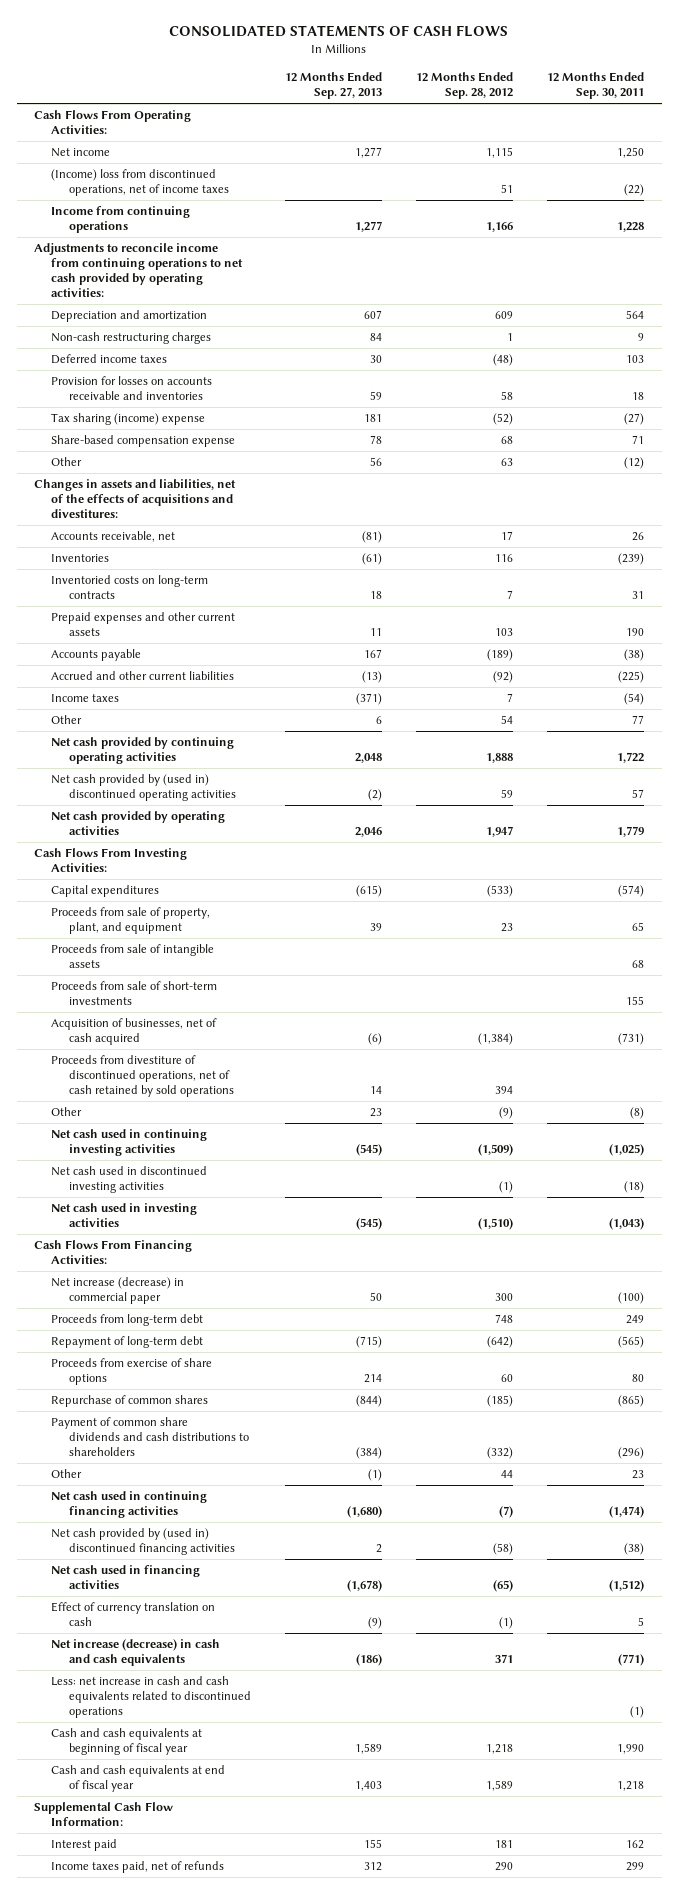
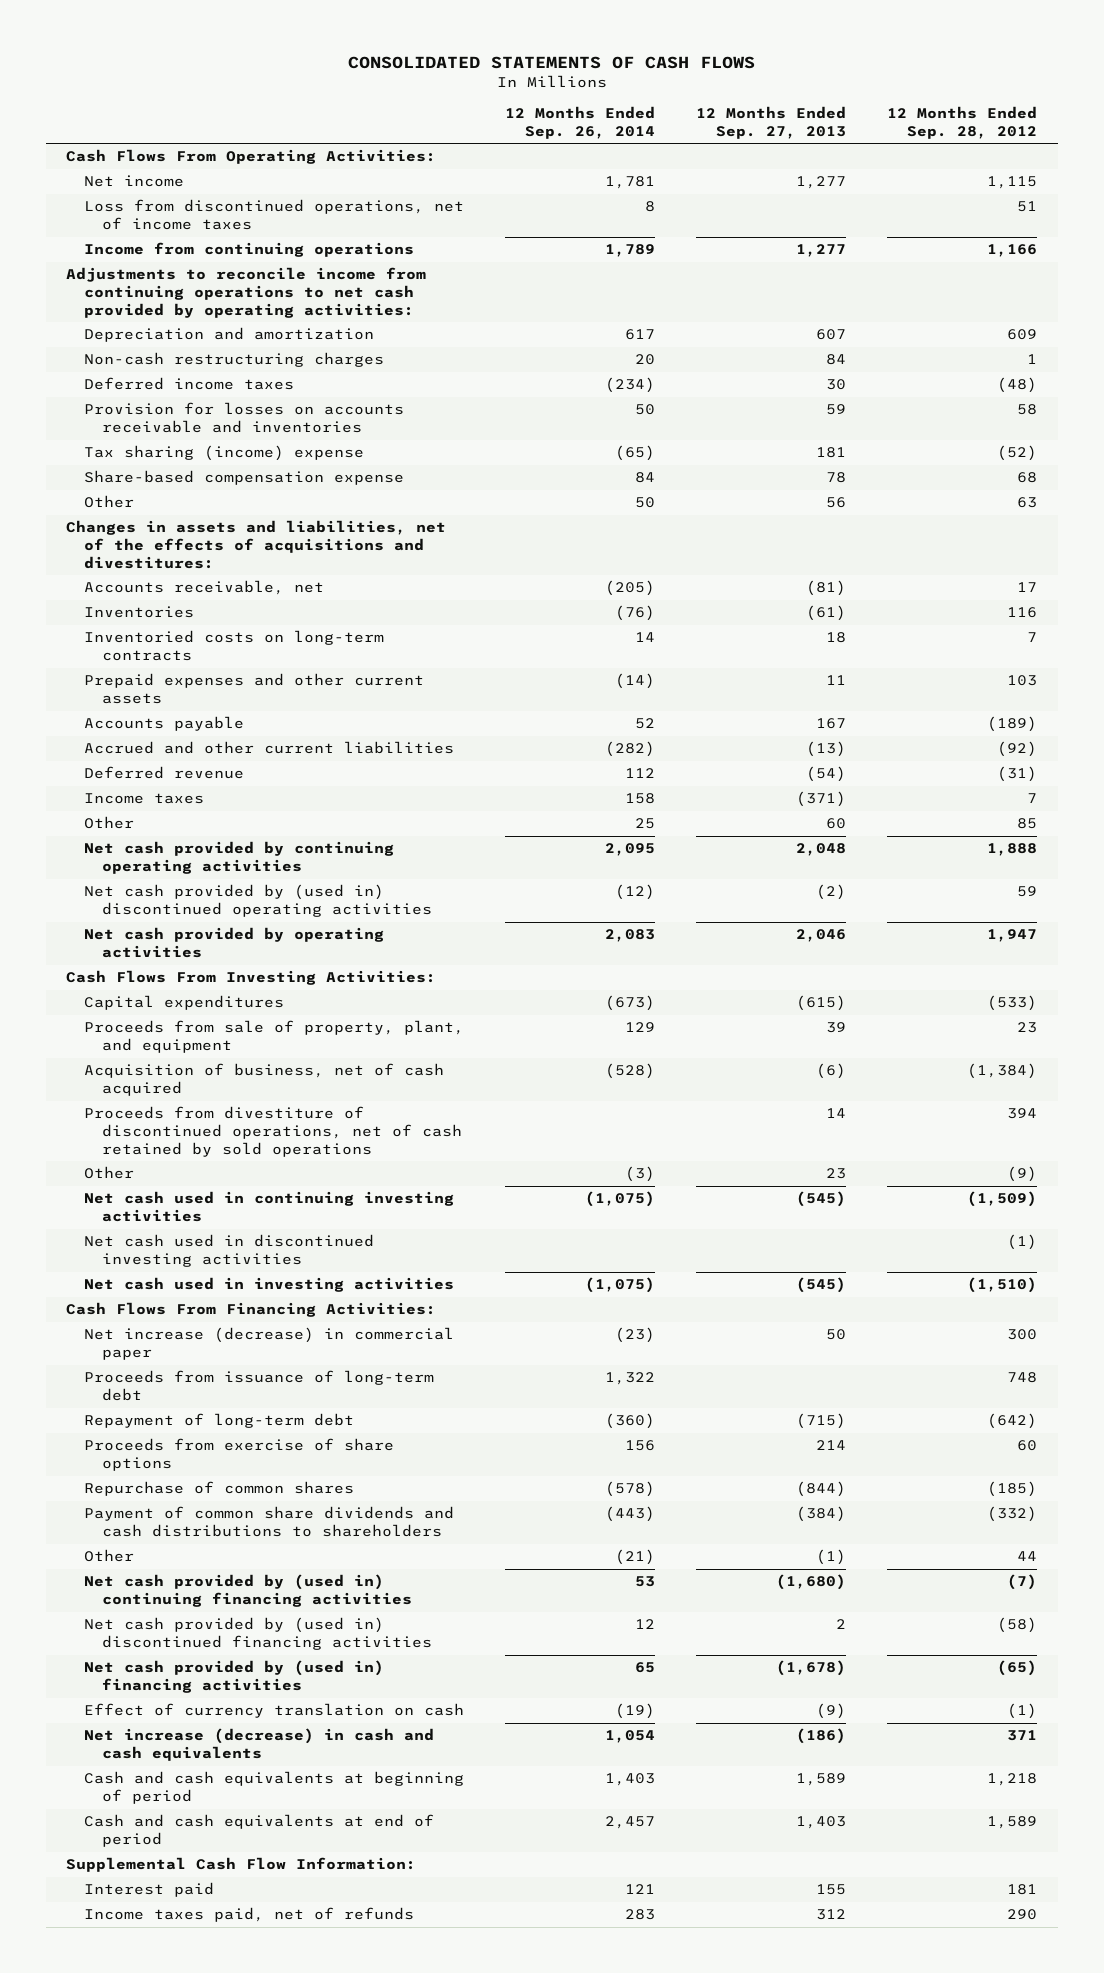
- | 12 Months Ended Sep. 27, 2013 | 12 Months Ended Sep. 28, 2012 | 12 Months Ended Sep. 30, 2011
+ | 12 Months Ended Sep. 26, 2014 | 12 Months Ended Sep. 27, 2013 | 12 Months Ended Sep. 28, 2012
- (Income) loss from discontinued operations, net of income taxes | | 51 | (22)
+ Loss from discontinued operations, net of income taxes | 8 | | 51
+ Deferred revenue | 112 | (54) | (31)
- Other | 6 | 54 | 77
+ Other | 25 | 60 | 85
- Proceeds from sale of intangible assets | | | 68
- Proceeds from sale of short-term investments | | | 155
- Acquisition of businesses, net of cash acquired | (6) | (1,384) | (731)
+ Acquisition of business, net of cash acquired | (528) | (6) | (1,384)
- Proceeds from long-term debt | | 748 | 249
+ Proceeds from issuance of long-term debt | 1,322 | | 748
- Net cash used in continuing financing activities | (1,680) | (7) | (1,474)
+ Net cash provided by (used in) continuing financing activities | 53 | (1,680) | (7)
- Net cash used in financing activities | (1,678) | (65) | (1,512)
+ Net cash provided by (used in) financing activities | 65 | (1,678) | (65)
- Less: net increase in cash and cash equivalents related to discontinued operations | | | (1)
- Cash and cash equivalents at beginning of fiscal year | 1,589 | 1,218 | 1,990
- Cash and cash equivalents at end of fiscal year | 1,403 | 1,589 | 1,218
+ Cash and cash equivalents at beginning of period | 1,403 | 1,589 | 1,218
+ Cash and cash equivalents at end of period | 2,457 | 1,403 | 1,589

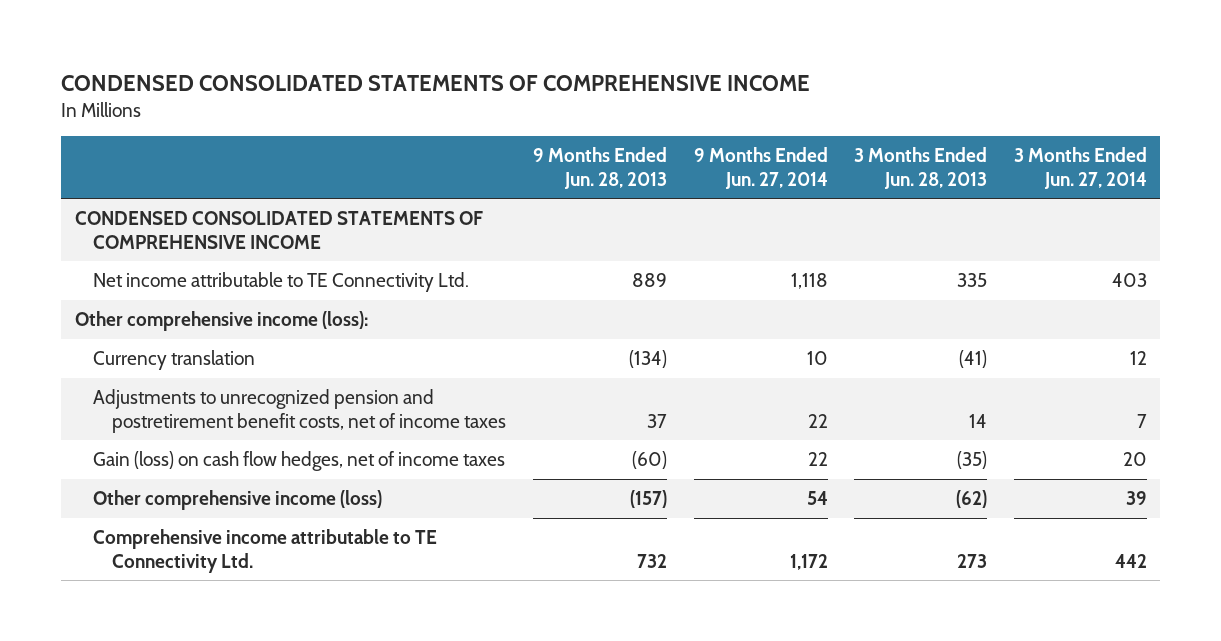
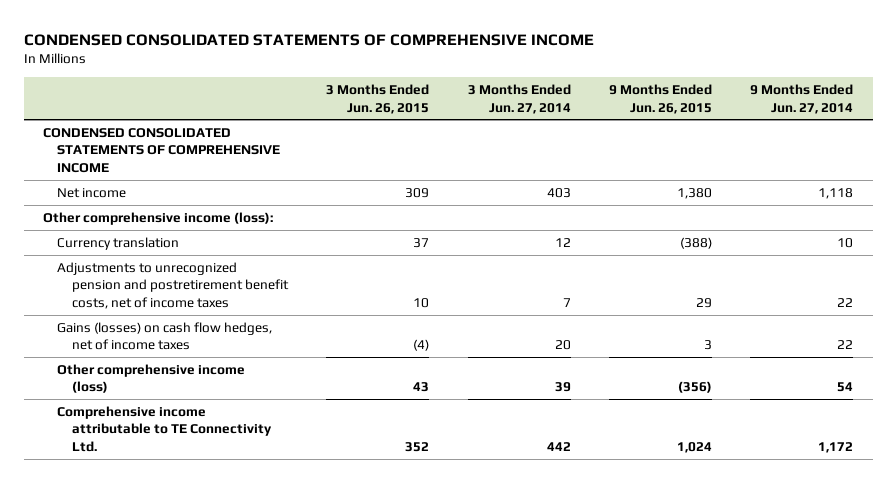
- | 9 Months Ended Jun. 28, 2013 | 9 Months Ended Jun. 27, 2014 | 3 Months Ended Jun. 28, 2013 | 3 Months Ended Jun. 27, 2014
+ | 3 Months Ended Jun. 26, 2015 | 3 Months Ended Jun. 27, 2014 | 9 Months Ended Jun. 26, 2015 | 9 Months Ended Jun. 27, 2014
- Net income attributable to TE Connectivity Ltd. | 889 | 1,118 | 335 | 403
+ Net income | 309 | 403 | 1,380 | 1,118
- Gain (loss) on cash flow hedges, net of income taxes | (60) | 22 | (35) | 20
+ Gains (losses) on cash flow hedges, net of income taxes | (4) | 20 | 3 | 22

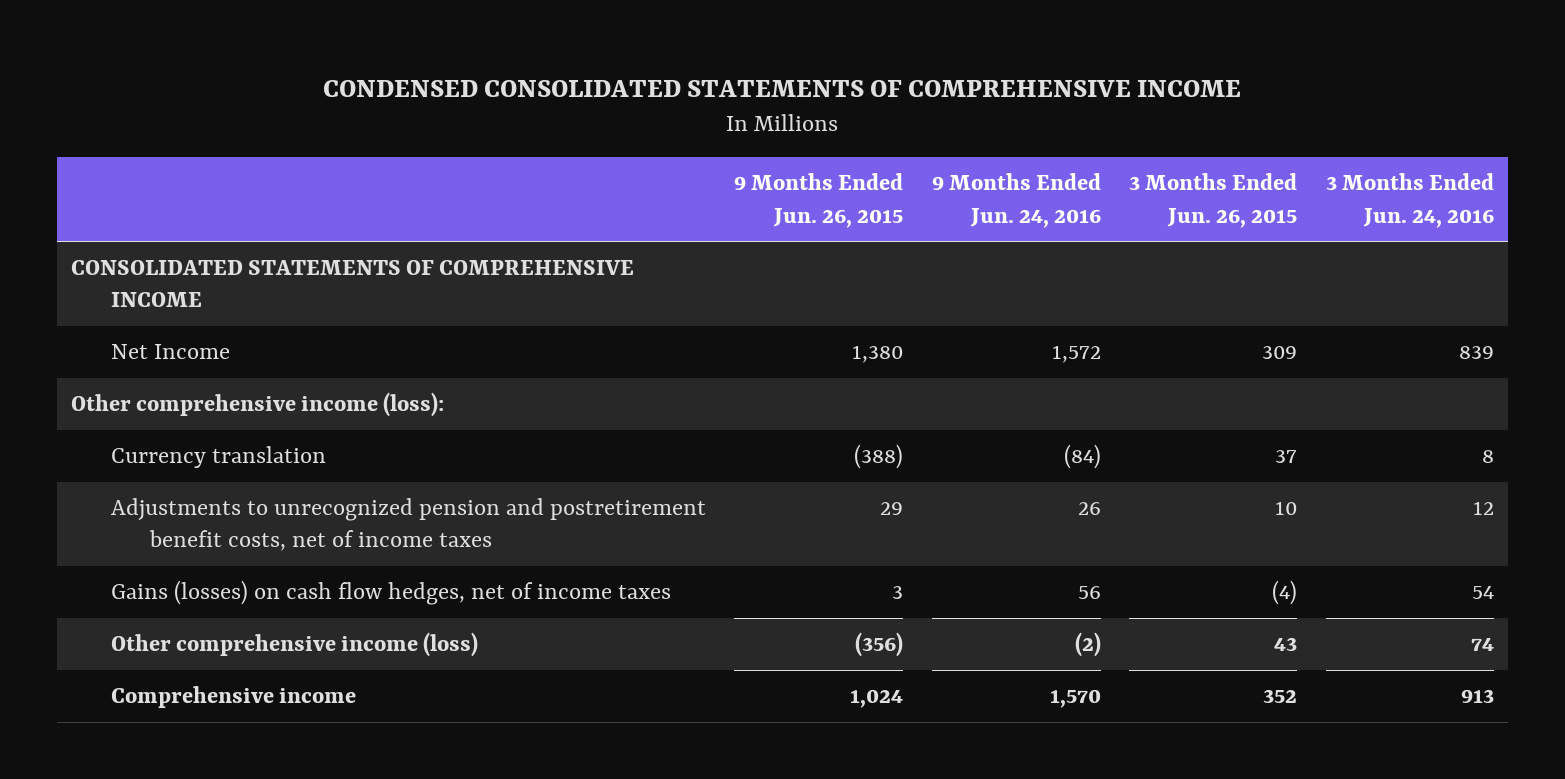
- | 3 Months Ended Jun. 26, 2015 | 3 Months Ended Jun. 27, 2014 | 9 Months Ended Jun. 26, 2015 | 9 Months Ended Jun. 27, 2014
+ | 9 Months Ended Jun. 26, 2015 | 9 Months Ended Jun. 24, 2016 | 3 Months Ended Jun. 26, 2015 | 3 Months Ended Jun. 24, 2016
- CONDENSED CONSOLIDATED STATEMENTS OF COMPREHENSIVE INCOME
- Net income | 309 | 403 | 1,380 | 1,118
+ CONSOLIDATED STATEMENTS OF COMPREHENSIVE INCOME
+ Net Income | 1,380 | 1,572 | 309 | 839
- Comprehensive income attributable to TE Connectivity Ltd. | 352 | 442 | 1,024 | 1,172
+ Comprehensive income | 1,024 | 1,570 | 352 | 913

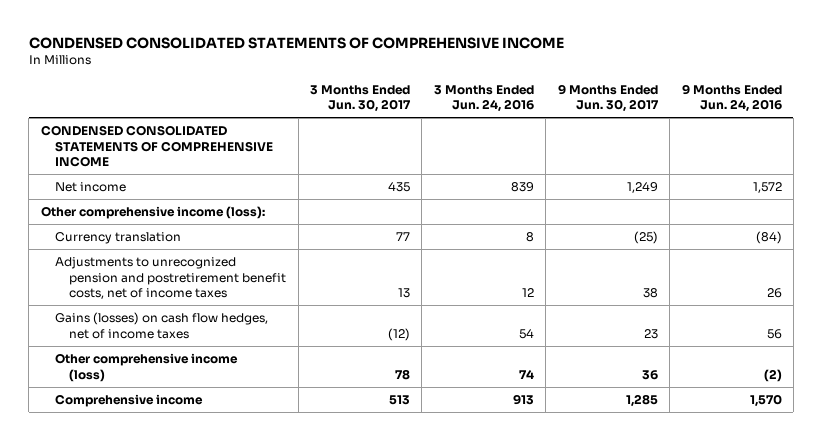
- | 9 Months Ended Jun. 26, 2015 | 9 Months Ended Jun. 24, 2016 | 3 Months Ended Jun. 26, 2015 | 3 Months Ended Jun. 24, 2016
+ | 3 Months Ended Jun. 30, 2017 | 3 Months Ended Jun. 24, 2016 | 9 Months Ended Jun. 30, 2017 | 9 Months Ended Jun. 24, 2016
- CONSOLIDATED STATEMENTS OF COMPREHENSIVE INCOME
- Net Income | 1,380 | 1,572 | 309 | 839
+ CONDENSED CONSOLIDATED STATEMENTS OF COMPREHENSIVE INCOME
+ Net income | 435 | 839 | 1,249 | 1,572

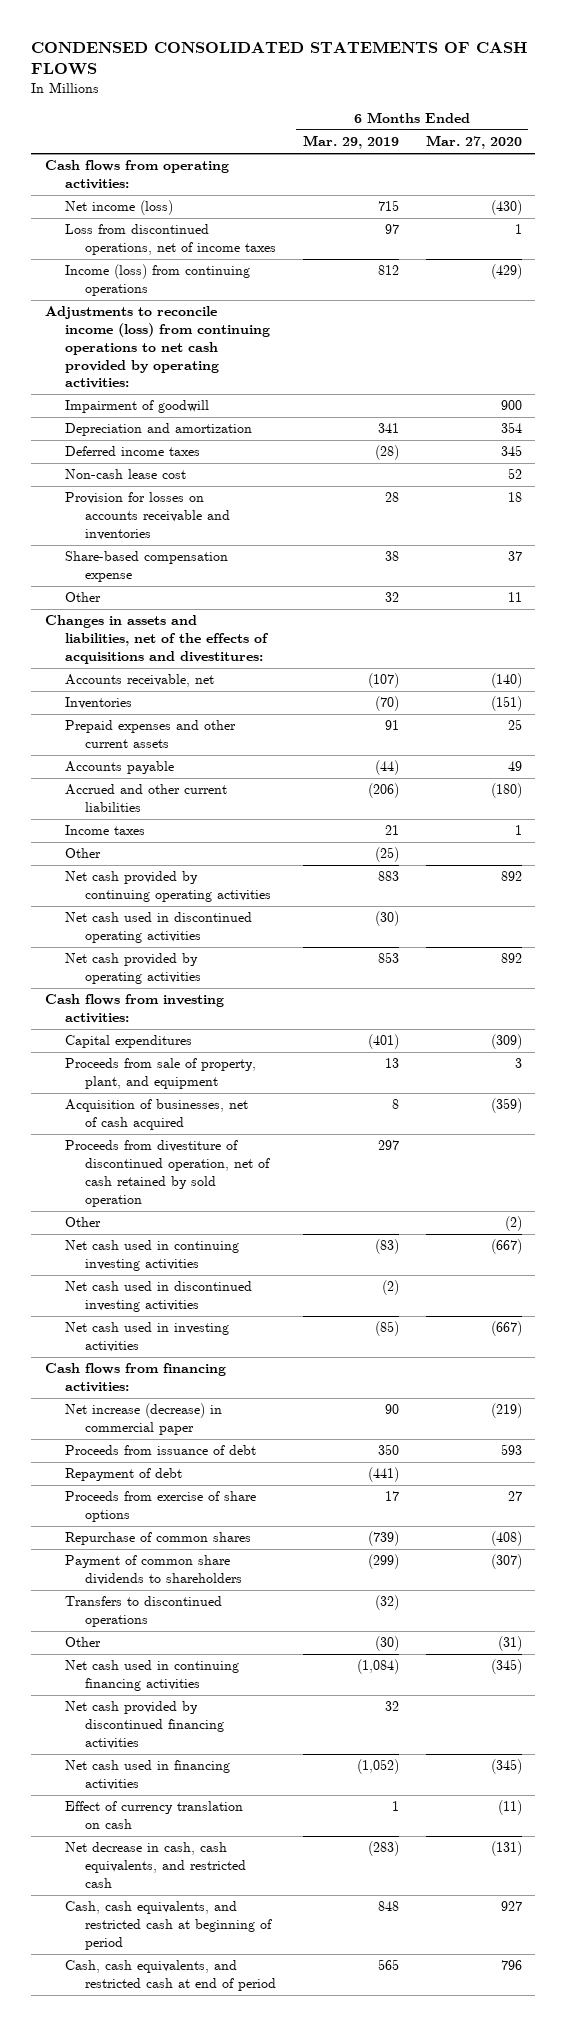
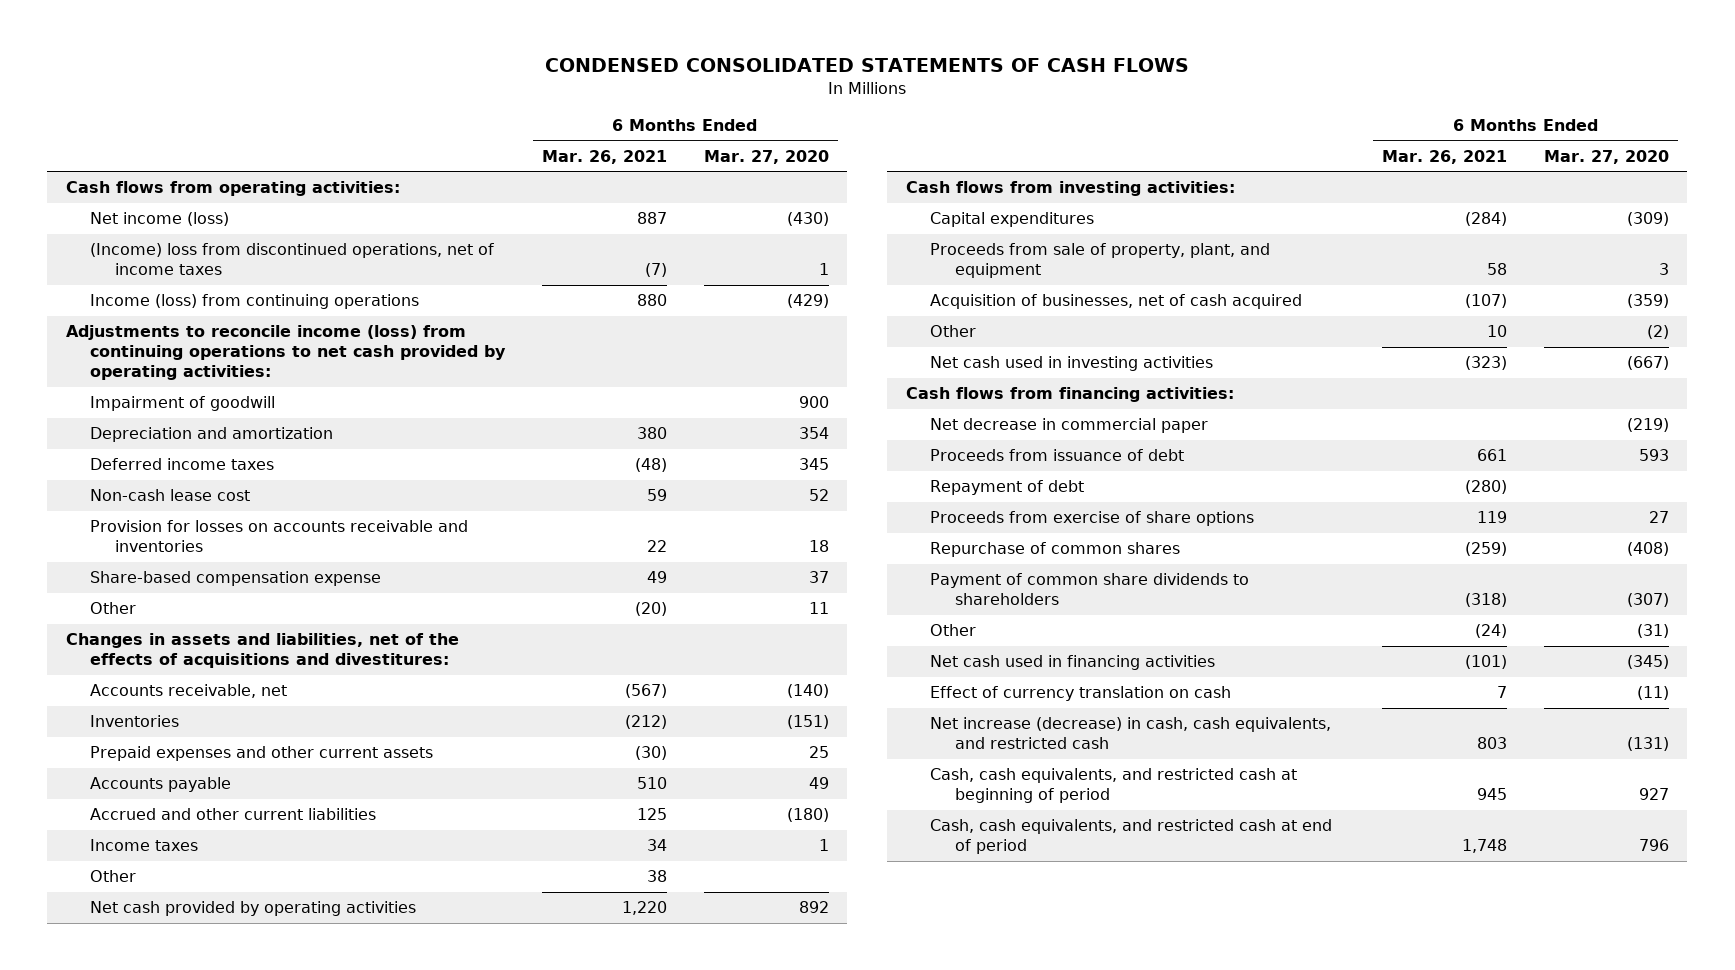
- | 6 Months Ended Mar. 29, 2019 | 6 Months Ended Mar. 27, 2020
+ | 6 Months Ended Mar. 26, 2021 | 6 Months Ended Mar. 27, 2020
- Loss from discontinued operations, net of income taxes | 97 | 1
+ (Income) loss from discontinued operations, net of income taxes | (7) | 1
- Net cash provided by continuing operating activities | 883 | 892
- Net cash used in discontinued operating activities | (30) |
- Proceeds from divestiture of discontinued operation, net of cash retained by sold operation | 297 |
- Net cash used in continuing investing activities | (83) | (667)
- Net cash used in discontinued investing activities | (2) |
- Net increase (decrease) in commercial paper | 90 | (219)
+ Net decrease in commercial paper | | (219)
- Transfers to discontinued operations | (32) |
- Net cash used in continuing financing activities | (1,084) | (345)
- Net cash provided by discontinued financing activities | 32 |
- Net decrease in cash, cash equivalents, and restricted cash | (283) | (131)
+ Net increase (decrease) in cash, cash equivalents, and restricted cash | 803 | (131)

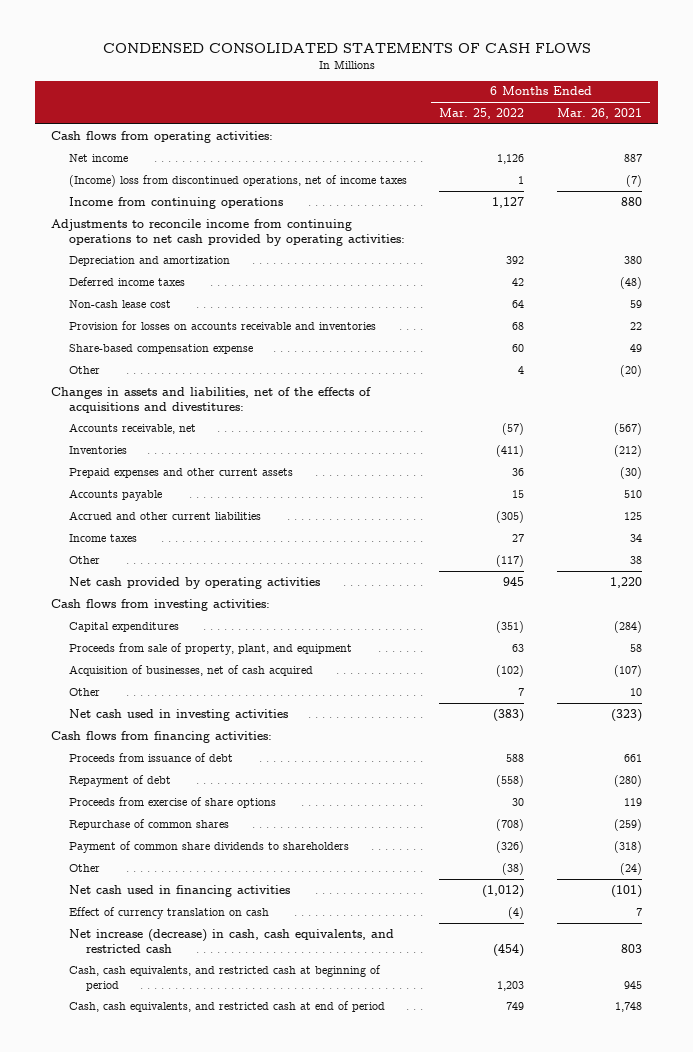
- | 6 Months Ended Mar. 26, 2021 | 6 Months Ended Mar. 27, 2020
+ | 6 Months Ended Mar. 25, 2022 | 6 Months Ended Mar. 26, 2021
- Net income (loss) | 887 | (430)
+ Net income | 1,126 | 887
- Income (loss) from continuing operations | 880 | (429)
- Adjustments to reconcile income (loss) from continuing operations to net cash provided by operating activities:
- Impairment of goodwill | | 900
+ Income from continuing operations | 1,127 | 880
+ Adjustments to reconcile income from continuing operations to net cash provided by operating activities:
- Net decrease in commercial paper | | (219)

